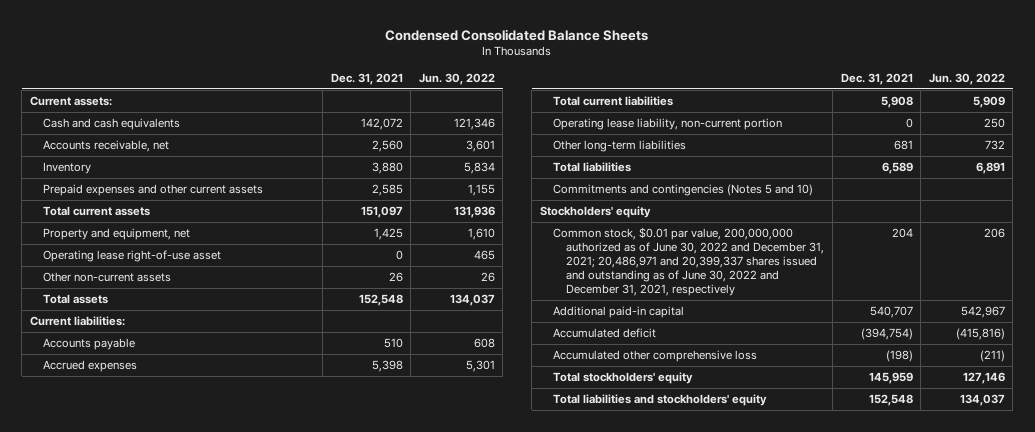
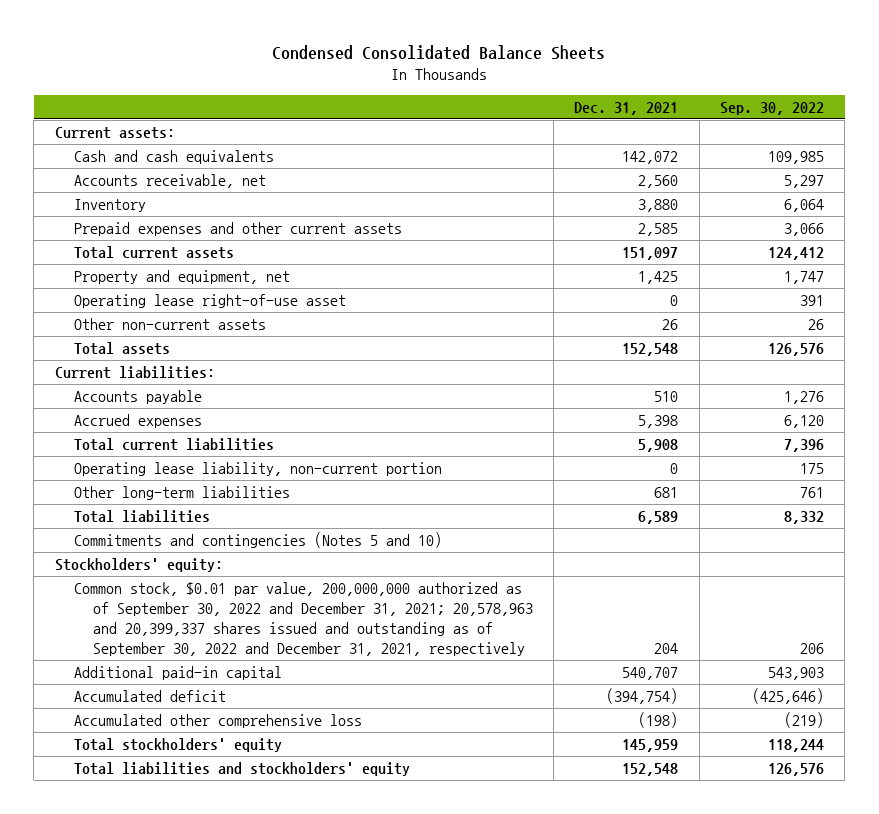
- | Dec. 31, 2021 | Jun. 30, 2022
+ | Dec. 31, 2021 | Sep. 30, 2022
- Stockholders' equity
- Common stock, $0.01 par value, 200,000,000 authorized as of June 30, 2022 and December 31, 2021; 20,486,971 and 20,399,337 shares issued and outstanding as of June 30, 2022 and December 31, 2021, respectively | 204 | 206
+ Stockholders' equity:
+ Common stock, $0.01 par value, 200,000,000 authorized as of September 30, 2022 and December 31, 2021; 20,578,963 and 20,399,337 shares issued and outstanding as of September 30, 2022 and December 31, 2021, respectively | 204 | 206

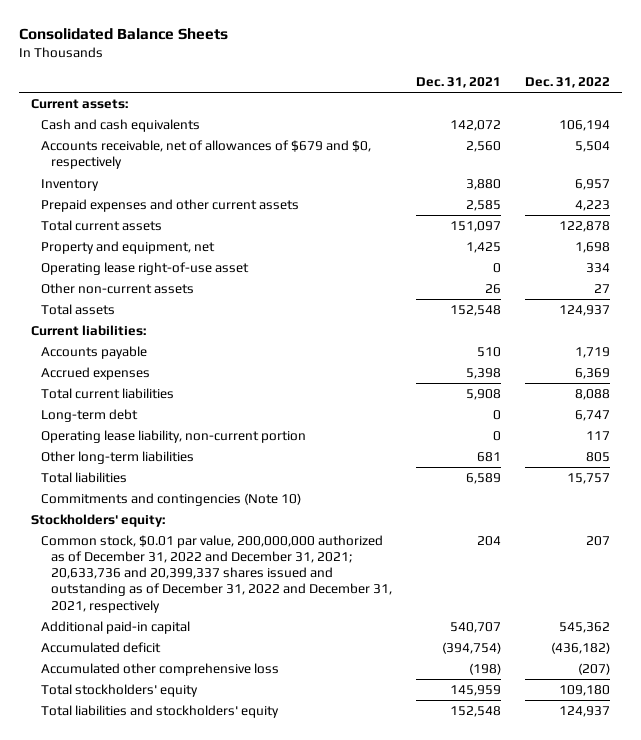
- Condensed Consolidated Balance Sheets
+ Consolidated Balance Sheets
- | Dec. 31, 2021 | Sep. 30, 2022
+ | Dec. 31, 2021 | Dec. 31, 2022
- Accounts receivable, net | 2,560 | 5,297
+ Accounts receivable, net of allowances of $679 and $0, respectively | 2,560 | 5,504
+ Long-term debt | 0 | 6,747
- Commitments and contingencies (Notes 5 and 10)
+ Commitments and contingencies (Note 10)
- Common stock, $0.01 par value, 200,000,000 authorized as of September 30, 2022 and December 31, 2021; 20,578,963 and 20,399,337 shares issued and outstanding as of September 30, 2022 and December 31, 2021, respectively | 204 | 206
+ Common stock, $0.01 par value, 200,000,000 authorized as of December 31, 2022 and December 31, 2021; 20,633,736 and 20,399,337 shares issued and outstanding as of December 31, 2022 and December 31, 2021, respectively | 204 | 207

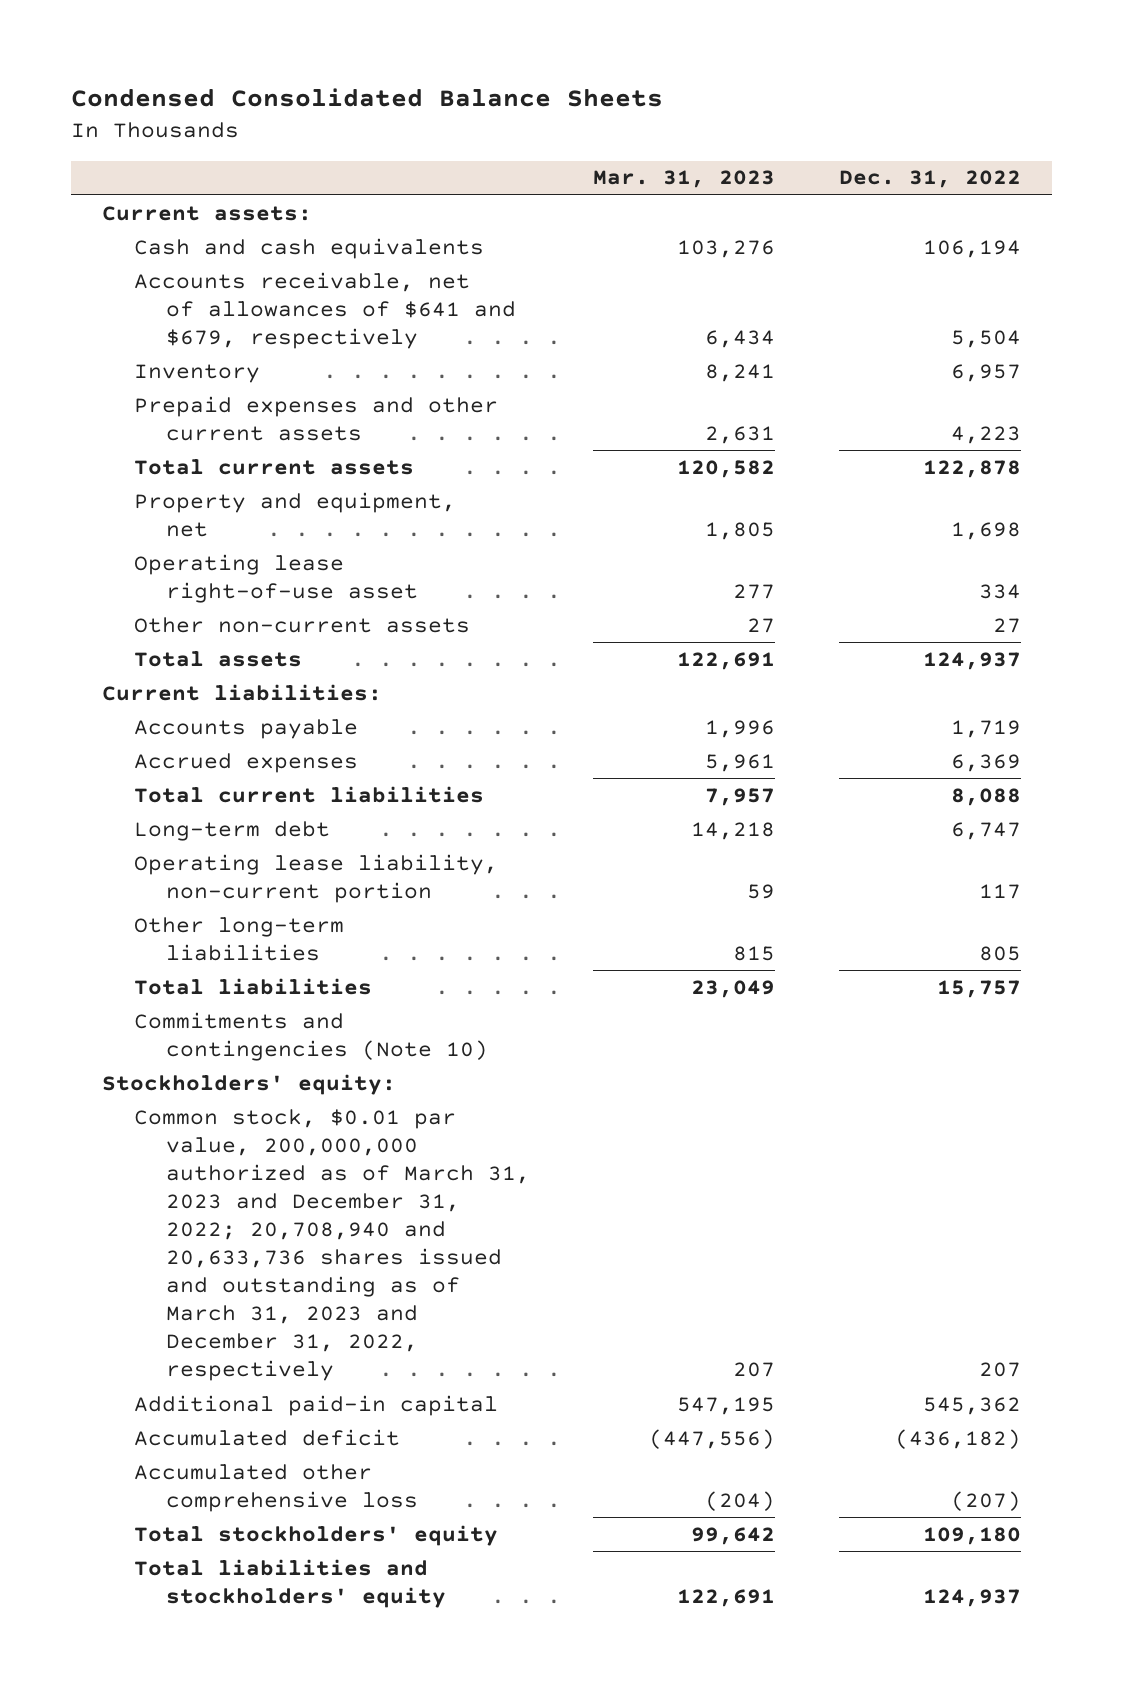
- Consolidated Balance Sheets
+ Condensed Consolidated Balance Sheets
- | Dec. 31, 2021 | Dec. 31, 2022
+ | Mar. 31, 2023 | Dec. 31, 2022
- Accounts receivable, net of allowances of $679 and $0, respectively | 2,560 | 5,504
+ Accounts receivable, net of allowances of $641 and $679, respectively | 6,434 | 5,504
- Common stock, $0.01 par value, 200,000,000 authorized as of December 31, 2022 and December 31, 2021; 20,633,736 and 20,399,337 shares issued and outstanding as of December 31, 2022 and December 31, 2021, respectively | 204 | 207
+ Common stock, $0.01 par value, 200,000,000 authorized as of March 31, 2023 and December 31, 2022; 20,708,940 and 20,633,736 shares issued and outstanding as of March 31, 2023 and December 31, 2022, respectively | 207 | 207

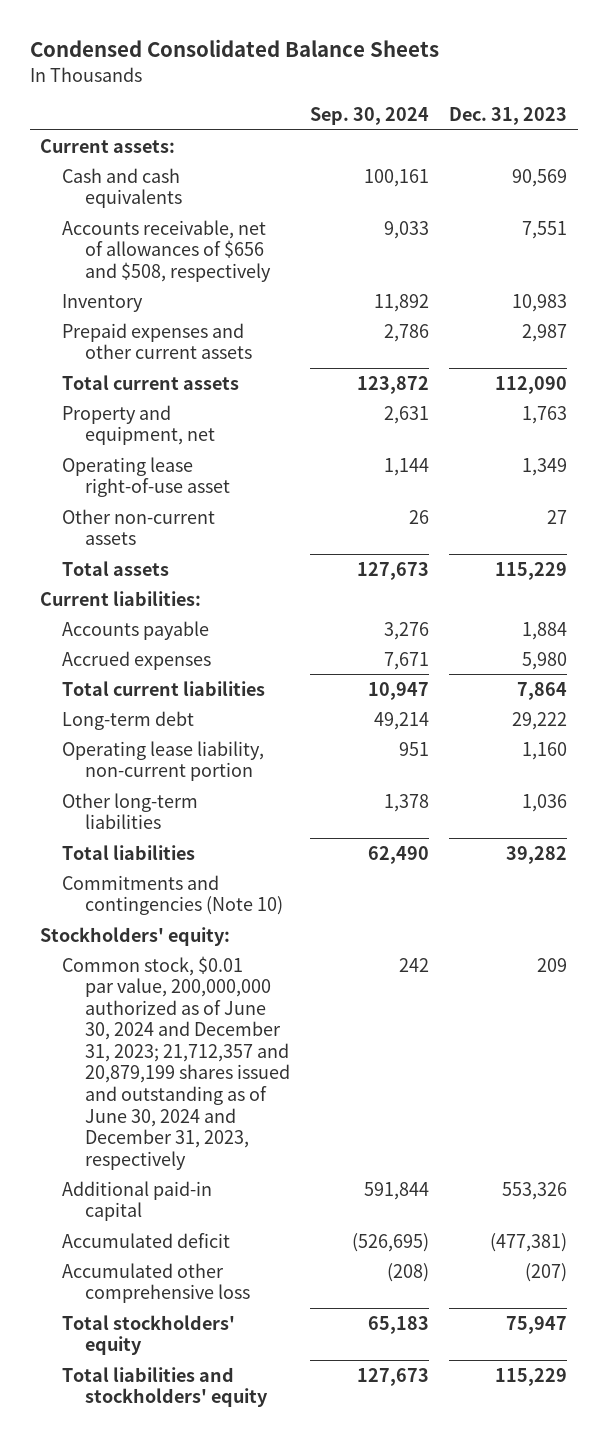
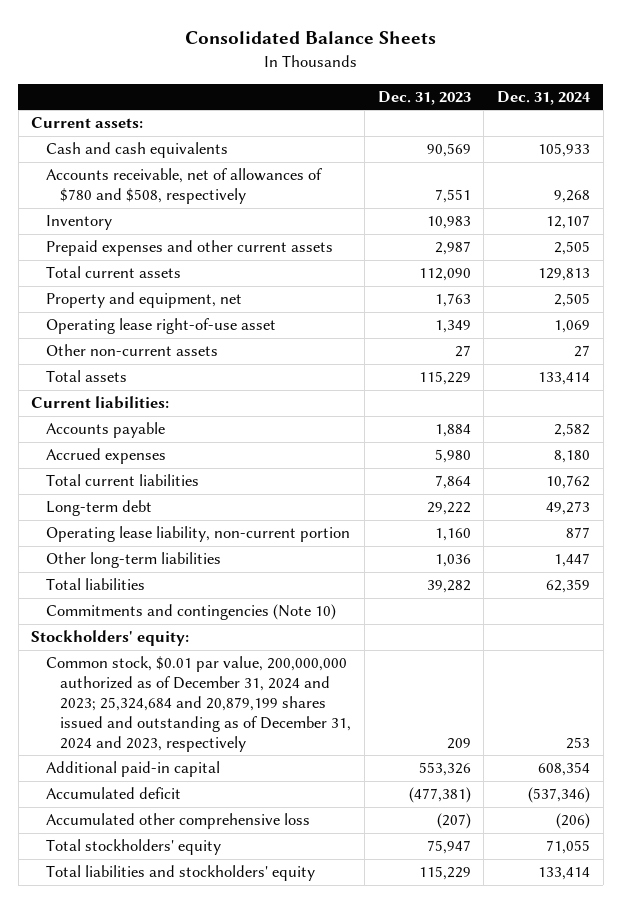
- Condensed Consolidated Balance Sheets
+ Consolidated Balance Sheets
- | Sep. 30, 2024 | Dec. 31, 2023
+ | Dec. 31, 2023 | Dec. 31, 2024
- Accounts receivable, net of allowances of $656 and $508, respectively | 9,033 | 7,551
+ Accounts receivable, net of allowances of $780 and $508, respectively | 7,551 | 9,268
- Common stock, $0.01 par value, 200,000,000 authorized as of June 30, 2024 and December 31, 2023; 21,712,357 and 20,879,199 shares issued and outstanding as of June 30, 2024 and December 31, 2023, respectively | 242 | 209
+ Common stock, $0.01 par value, 200,000,000 authorized as of December 31, 2024 and 2023; 25,324,684 and 20,879,199 shares issued and outstanding as of December 31, 2024 and 2023, respectively | 209 | 253

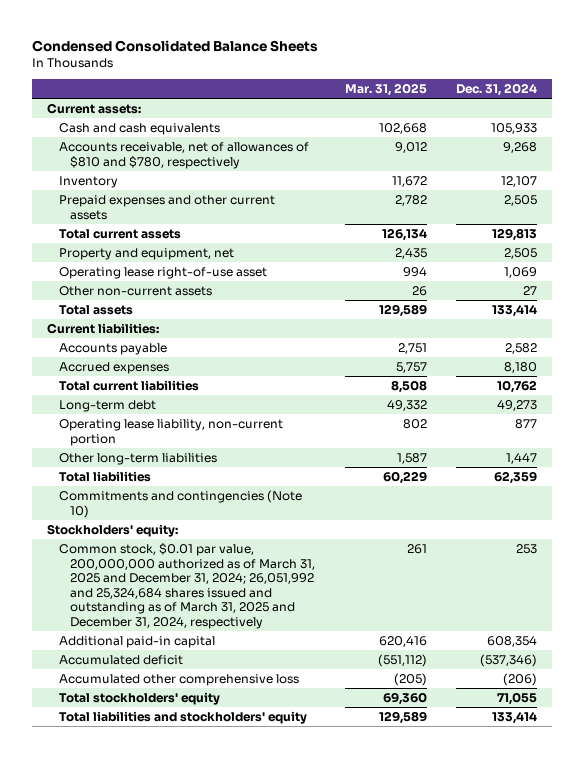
- Consolidated Balance Sheets
+ Condensed Consolidated Balance Sheets
- | Dec. 31, 2023 | Dec. 31, 2024
+ | Mar. 31, 2025 | Dec. 31, 2024
- Accounts receivable, net of allowances of $780 and $508, respectively | 7,551 | 9,268
+ Accounts receivable, net of allowances of $810 and $780, respectively | 9,012 | 9,268
- Common stock, $0.01 par value, 200,000,000 authorized as of December 31, 2024 and 2023; 25,324,684 and 20,879,199 shares issued and outstanding as of December 31, 2024 and 2023, respectively | 209 | 253
+ Common stock, $0.01 par value, 200,000,000 authorized as of March 31, 2025 and December 31, 2024; 26,051,992 and 25,324,684 shares issued and outstanding as of March 31, 2025 and December 31, 2024, respectively | 261 | 253

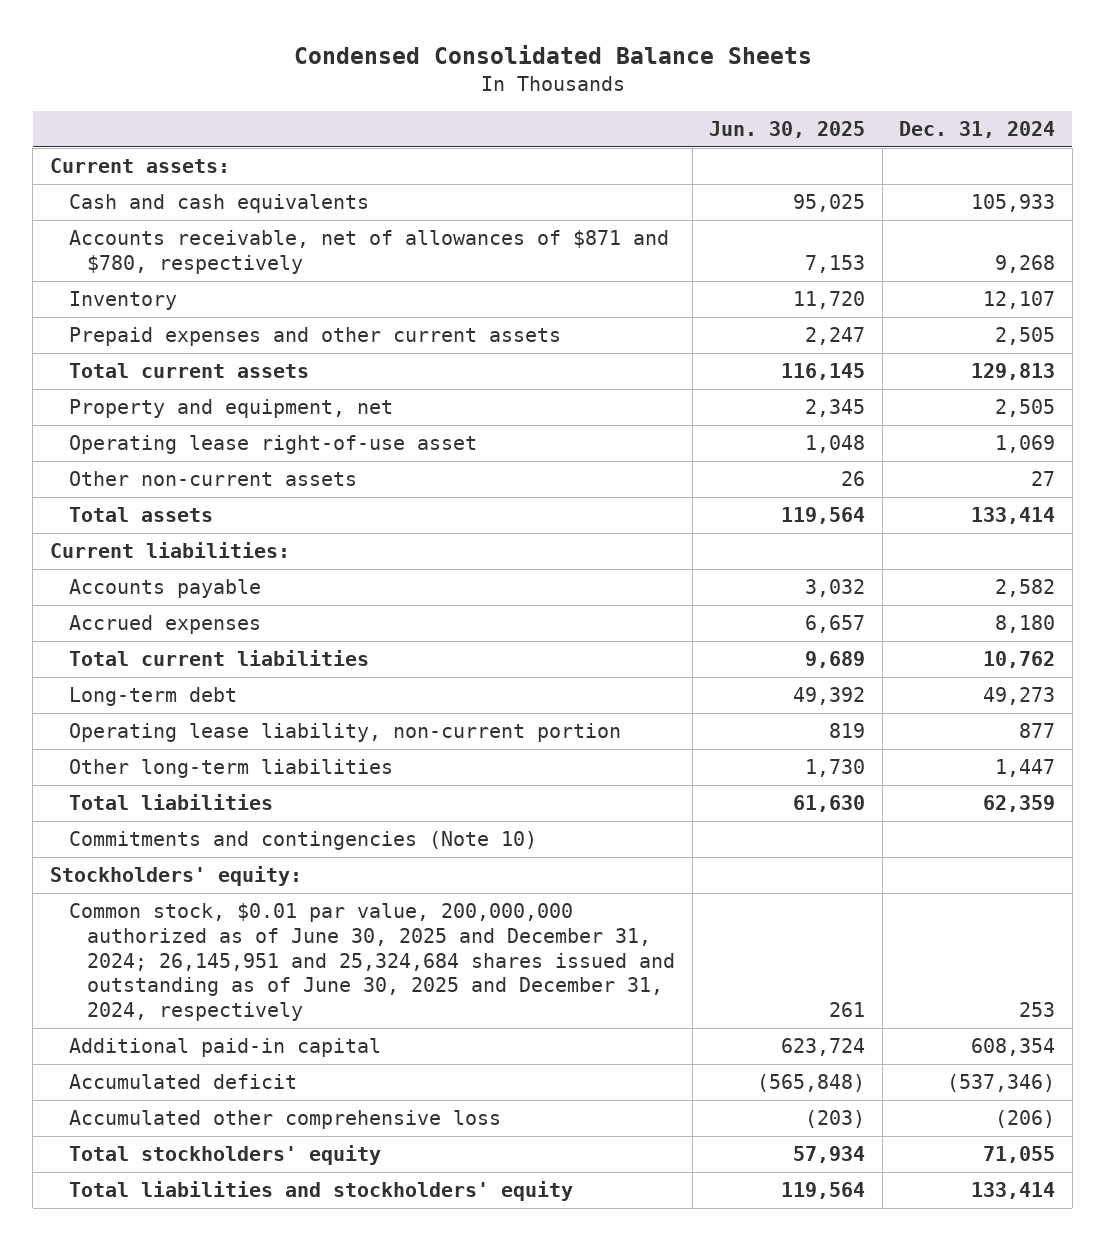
- | Mar. 31, 2025 | Dec. 31, 2024
+ | Jun. 30, 2025 | Dec. 31, 2024
- Accounts receivable, net of allowances of $810 and $780, respectively | 9,012 | 9,268
+ Accounts receivable, net of allowances of $871 and $780, respectively | 7,153 | 9,268
- Common stock, $0.01 par value, 200,000,000 authorized as of March 31, 2025 and December 31, 2024; 26,051,992 and 25,324,684 shares issued and outstanding as of March 31, 2025 and December 31, 2024, respectively | 261 | 253
+ Common stock, $0.01 par value, 200,000,000 authorized as of June 30, 2025 and December 31, 2024; 26,145,951 and 25,324,684 shares issued and outstanding as of June 30, 2025 and December 31, 2024, respectively | 261 | 253

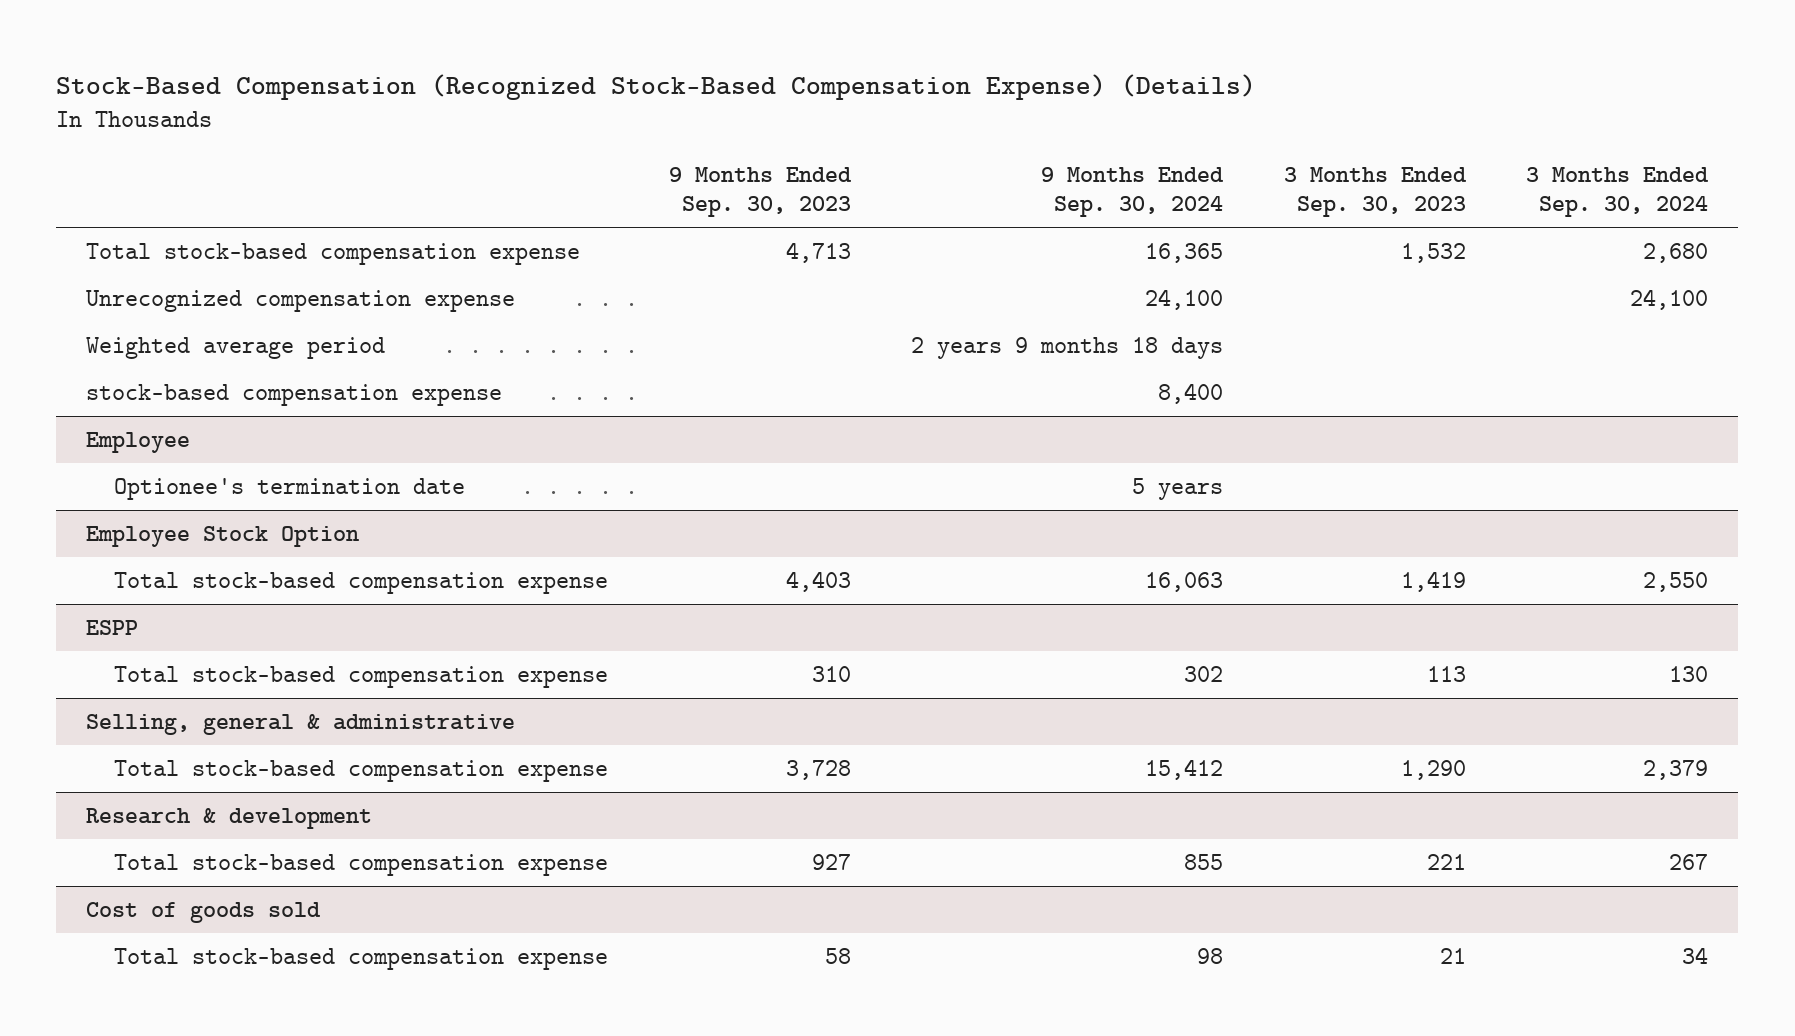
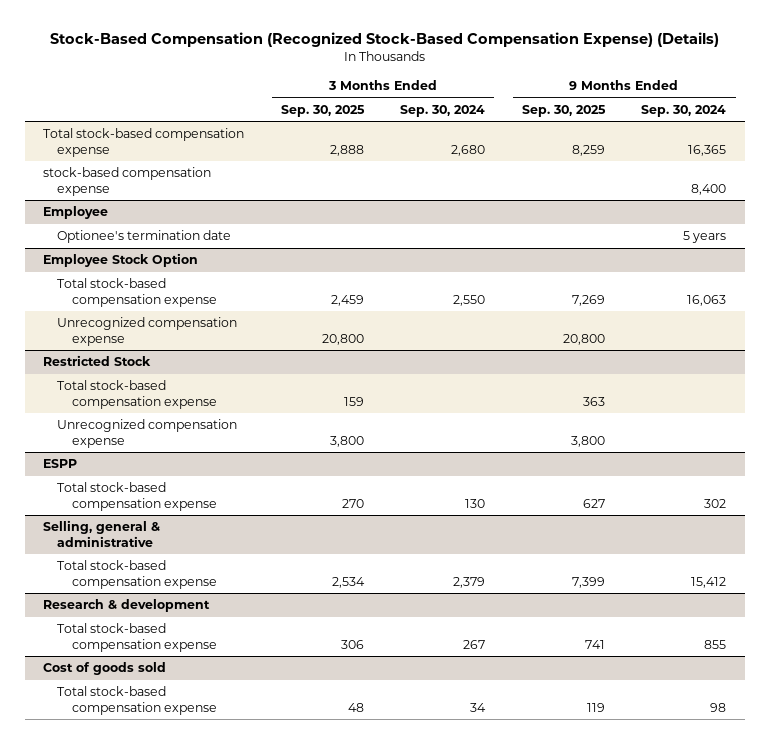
- | 9 Months Ended Sep. 30, 2023 | 9 Months Ended Sep. 30, 2024 | 3 Months Ended Sep. 30, 2023 | 3 Months Ended Sep. 30, 2024
+ | 3 Months Ended Sep. 30, 2025 | 3 Months Ended Sep. 30, 2024 | 9 Months Ended Sep. 30, 2025 | 9 Months Ended Sep. 30, 2024
- Unrecognized compensation expense | | 24,100 | | 24,100
- Weighted average period | | 2 years 9 months 18 days | |
@ Employee Stock Option
+ Unrecognized compensation expense | 20,800 | | 20,800 |
+ Restricted Stock
+ Total stock-based compensation expense | 159 | | 363 |
+ Unrecognized compensation expense | 3,800 | | 3,800 |

